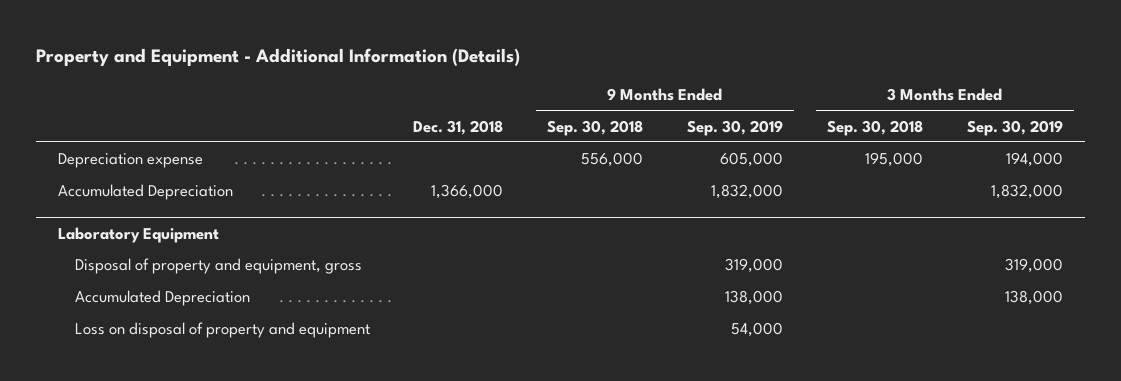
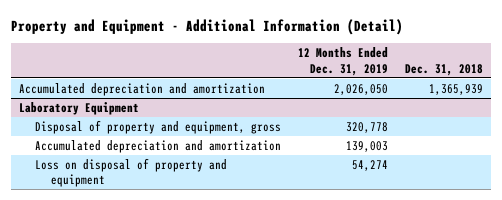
- Property and Equipment - Additional Information (Details)
+ Property and Equipment - Additional Information (Detail)
- | Dec. 31, 2018 | 9 Months Ended Sep. 30, 2018 | 9 Months Ended Sep. 30, 2019 | 3 Months Ended Sep. 30, 2018 | 3 Months Ended Sep. 30, 2019
+ | 12 Months Ended Dec. 31, 2019 | Dec. 31, 2018
- Depreciation expense | | 556,000 | 605,000 | 195,000 | 194,000
- Accumulated Depreciation | 1,366,000 | | 1,832,000 | | 1,832,000
+ Accumulated depreciation and amortization | 2,026,050 | 1,365,939
@ Laboratory Equipment
- Accumulated Depreciation | | | 138,000 | | 138,000
+ Accumulated depreciation and amortization | 139,003 |

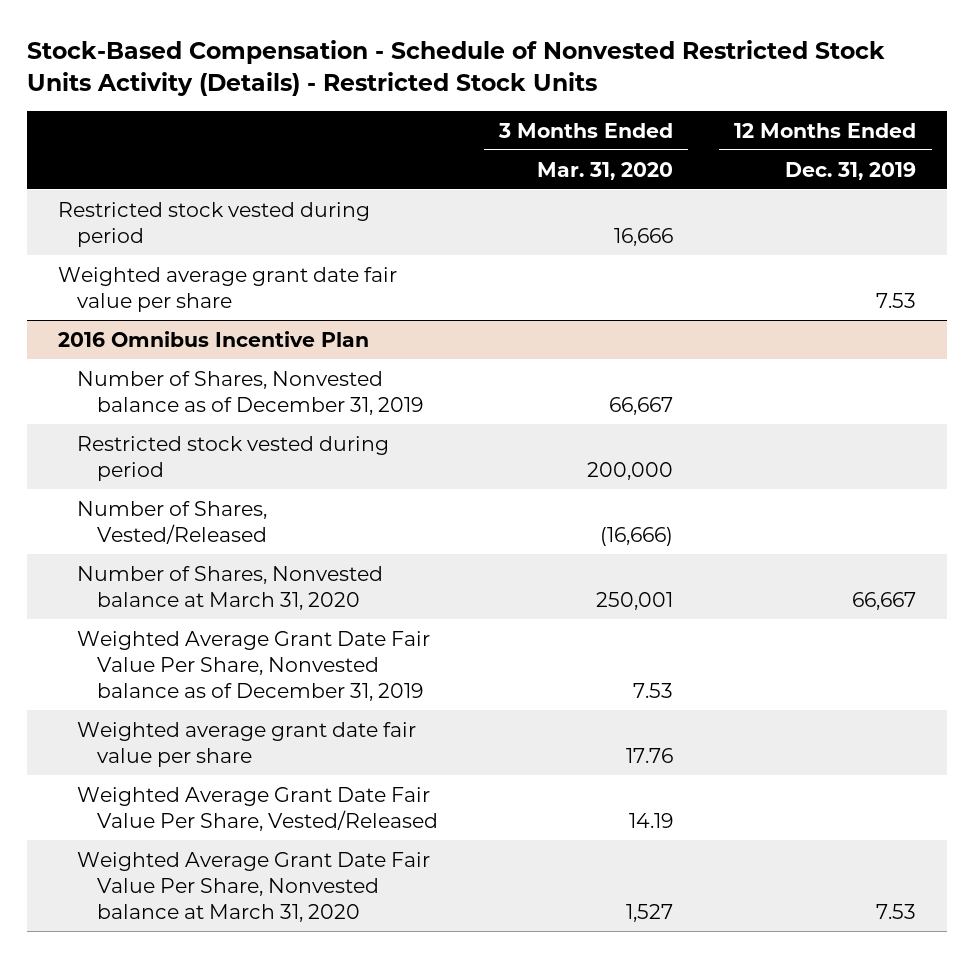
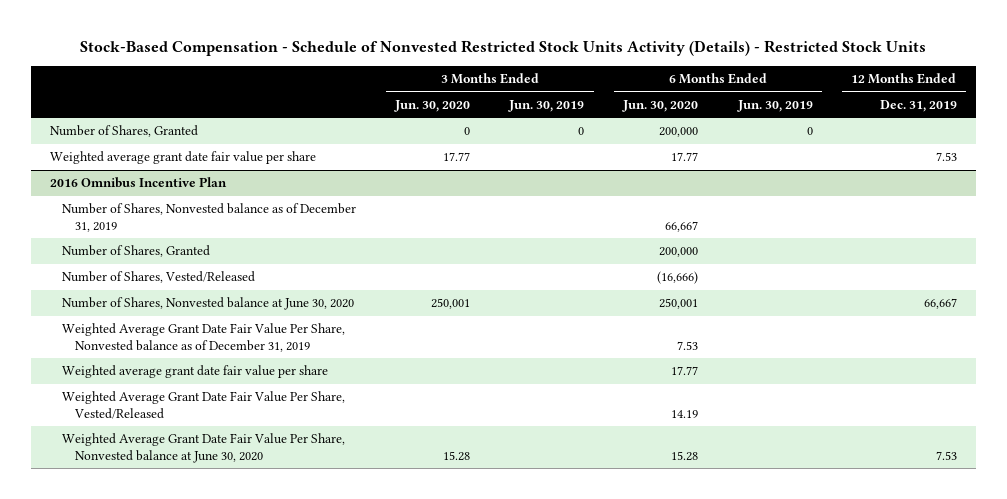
- | 3 Months Ended Mar. 31, 2020 | 12 Months Ended Dec. 31, 2019
+ | 3 Months Ended Jun. 30, 2020 | 3 Months Ended Jun. 30, 2019 | 6 Months Ended Jun. 30, 2020 | 6 Months Ended Jun. 30, 2019 | 12 Months Ended Dec. 31, 2019
- Restricted stock vested during period | 16,666 |
+ Number of Shares, Granted | 0 | 0 | 200,000 | 0 |
@ 2016 Omnibus Incentive Plan
- Restricted stock vested during period | 200,000 |
+ Number of Shares, Granted | | | 200,000 | |
- Number of Shares, Nonvested balance at March 31, 2020 | 250,001 | 66,667
+ Number of Shares, Nonvested balance at June 30, 2020 | 250,001 | | 250,001 | | 66,667
- Weighted Average Grant Date Fair Value Per Share, Nonvested balance at March 31, 2020 | 1,527 | 7.53
+ Weighted Average Grant Date Fair Value Per Share, Nonvested balance at June 30, 2020 | 15.28 | | 15.28 | | 7.53

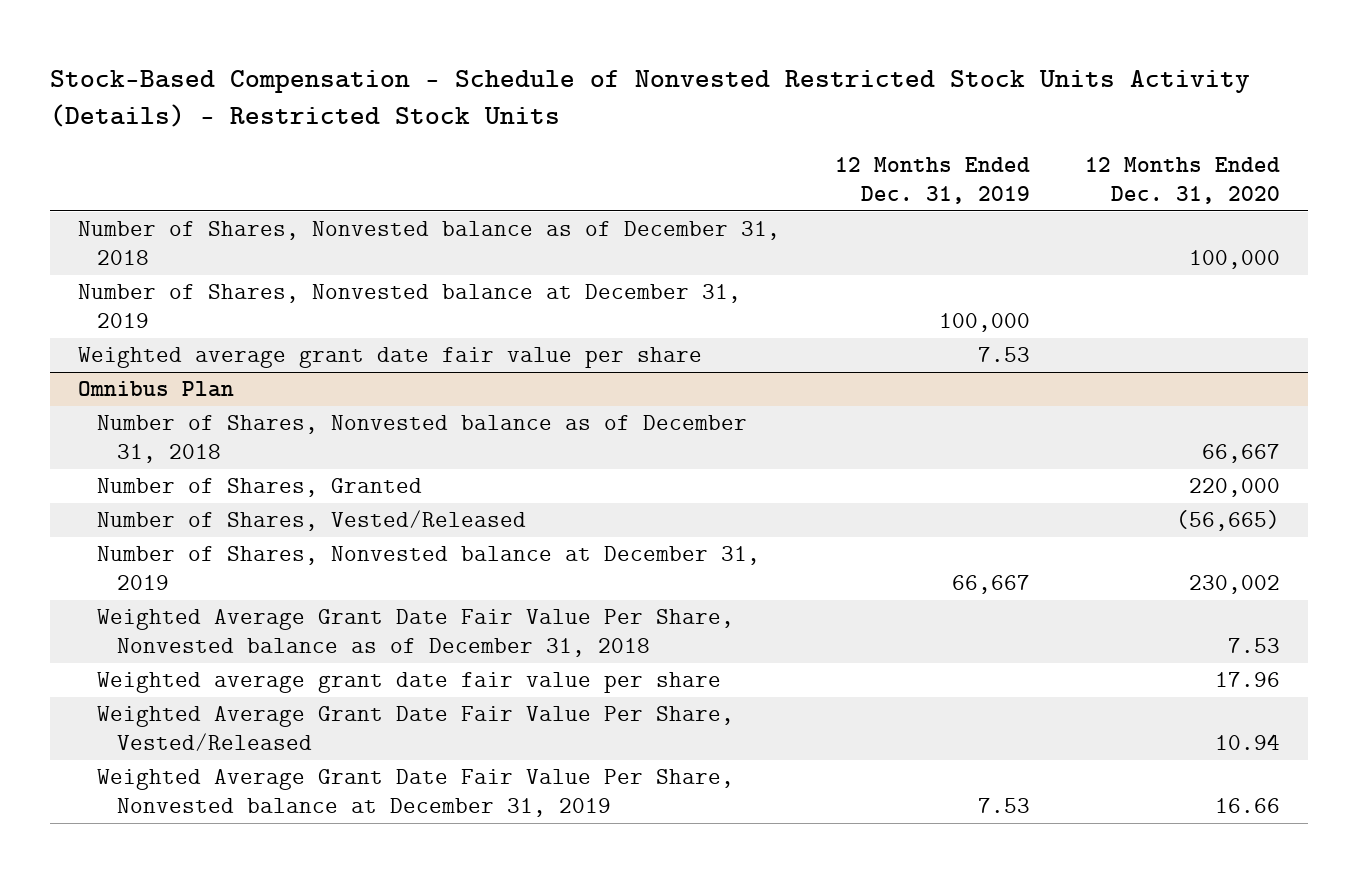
- | 3 Months Ended Jun. 30, 2020 | 3 Months Ended Jun. 30, 2019 | 6 Months Ended Jun. 30, 2020 | 6 Months Ended Jun. 30, 2019 | 12 Months Ended Dec. 31, 2019
+ | 12 Months Ended Dec. 31, 2019 | 12 Months Ended Dec. 31, 2020
- Number of Shares, Granted | 0 | 0 | 200,000 | 0 |
+ Number of Shares, Nonvested balance as of December 31, 2018 | | 100,000
+ Number of Shares, Nonvested balance at December 31, 2019 | 100,000 |
- 2016 Omnibus Incentive Plan
- Number of Shares, Nonvested balance as of December 31, 2019 | | | 66,667 | |
- Number of Shares, Granted | | | 200,000 | |
- Number of Shares, Vested/Released | | | (16,666) | |
- Number of Shares, Nonvested balance at June 30, 2020 | 250,001 | | 250,001 | | 66,667
- Weighted Average Grant Date Fair Value Per Share, Nonvested balance as of December 31, 2019 | | | 7.53 | |
- Weighted average grant date fair value per share | | | 17.77 | |
- Weighted Average Grant Date Fair Value Per Share, Vested/Released | | | 14.19 | |
- Weighted Average Grant Date Fair Value Per Share, Nonvested balance at June 30, 2020 | 15.28 | | 15.28 | | 7.53
+ Omnibus Plan
+ Number of Shares, Nonvested balance as of December 31, 2018 | | 66,667
+ Number of Shares, Granted | | 220,000
+ Number of Shares, Vested/Released | | (56,665)
+ Number of Shares, Nonvested balance at December 31, 2019 | 66,667 | 230,002
+ Weighted Average Grant Date Fair Value Per Share, Nonvested balance as of December 31, 2018 | | 7.53
+ Weighted average grant date fair value per share | | 17.96
+ Weighted Average Grant Date Fair Value Per Share, Vested/Released | | 10.94
+ Weighted Average Grant Date Fair Value Per Share, Nonvested balance at December 31, 2019 | 7.53 | 16.66

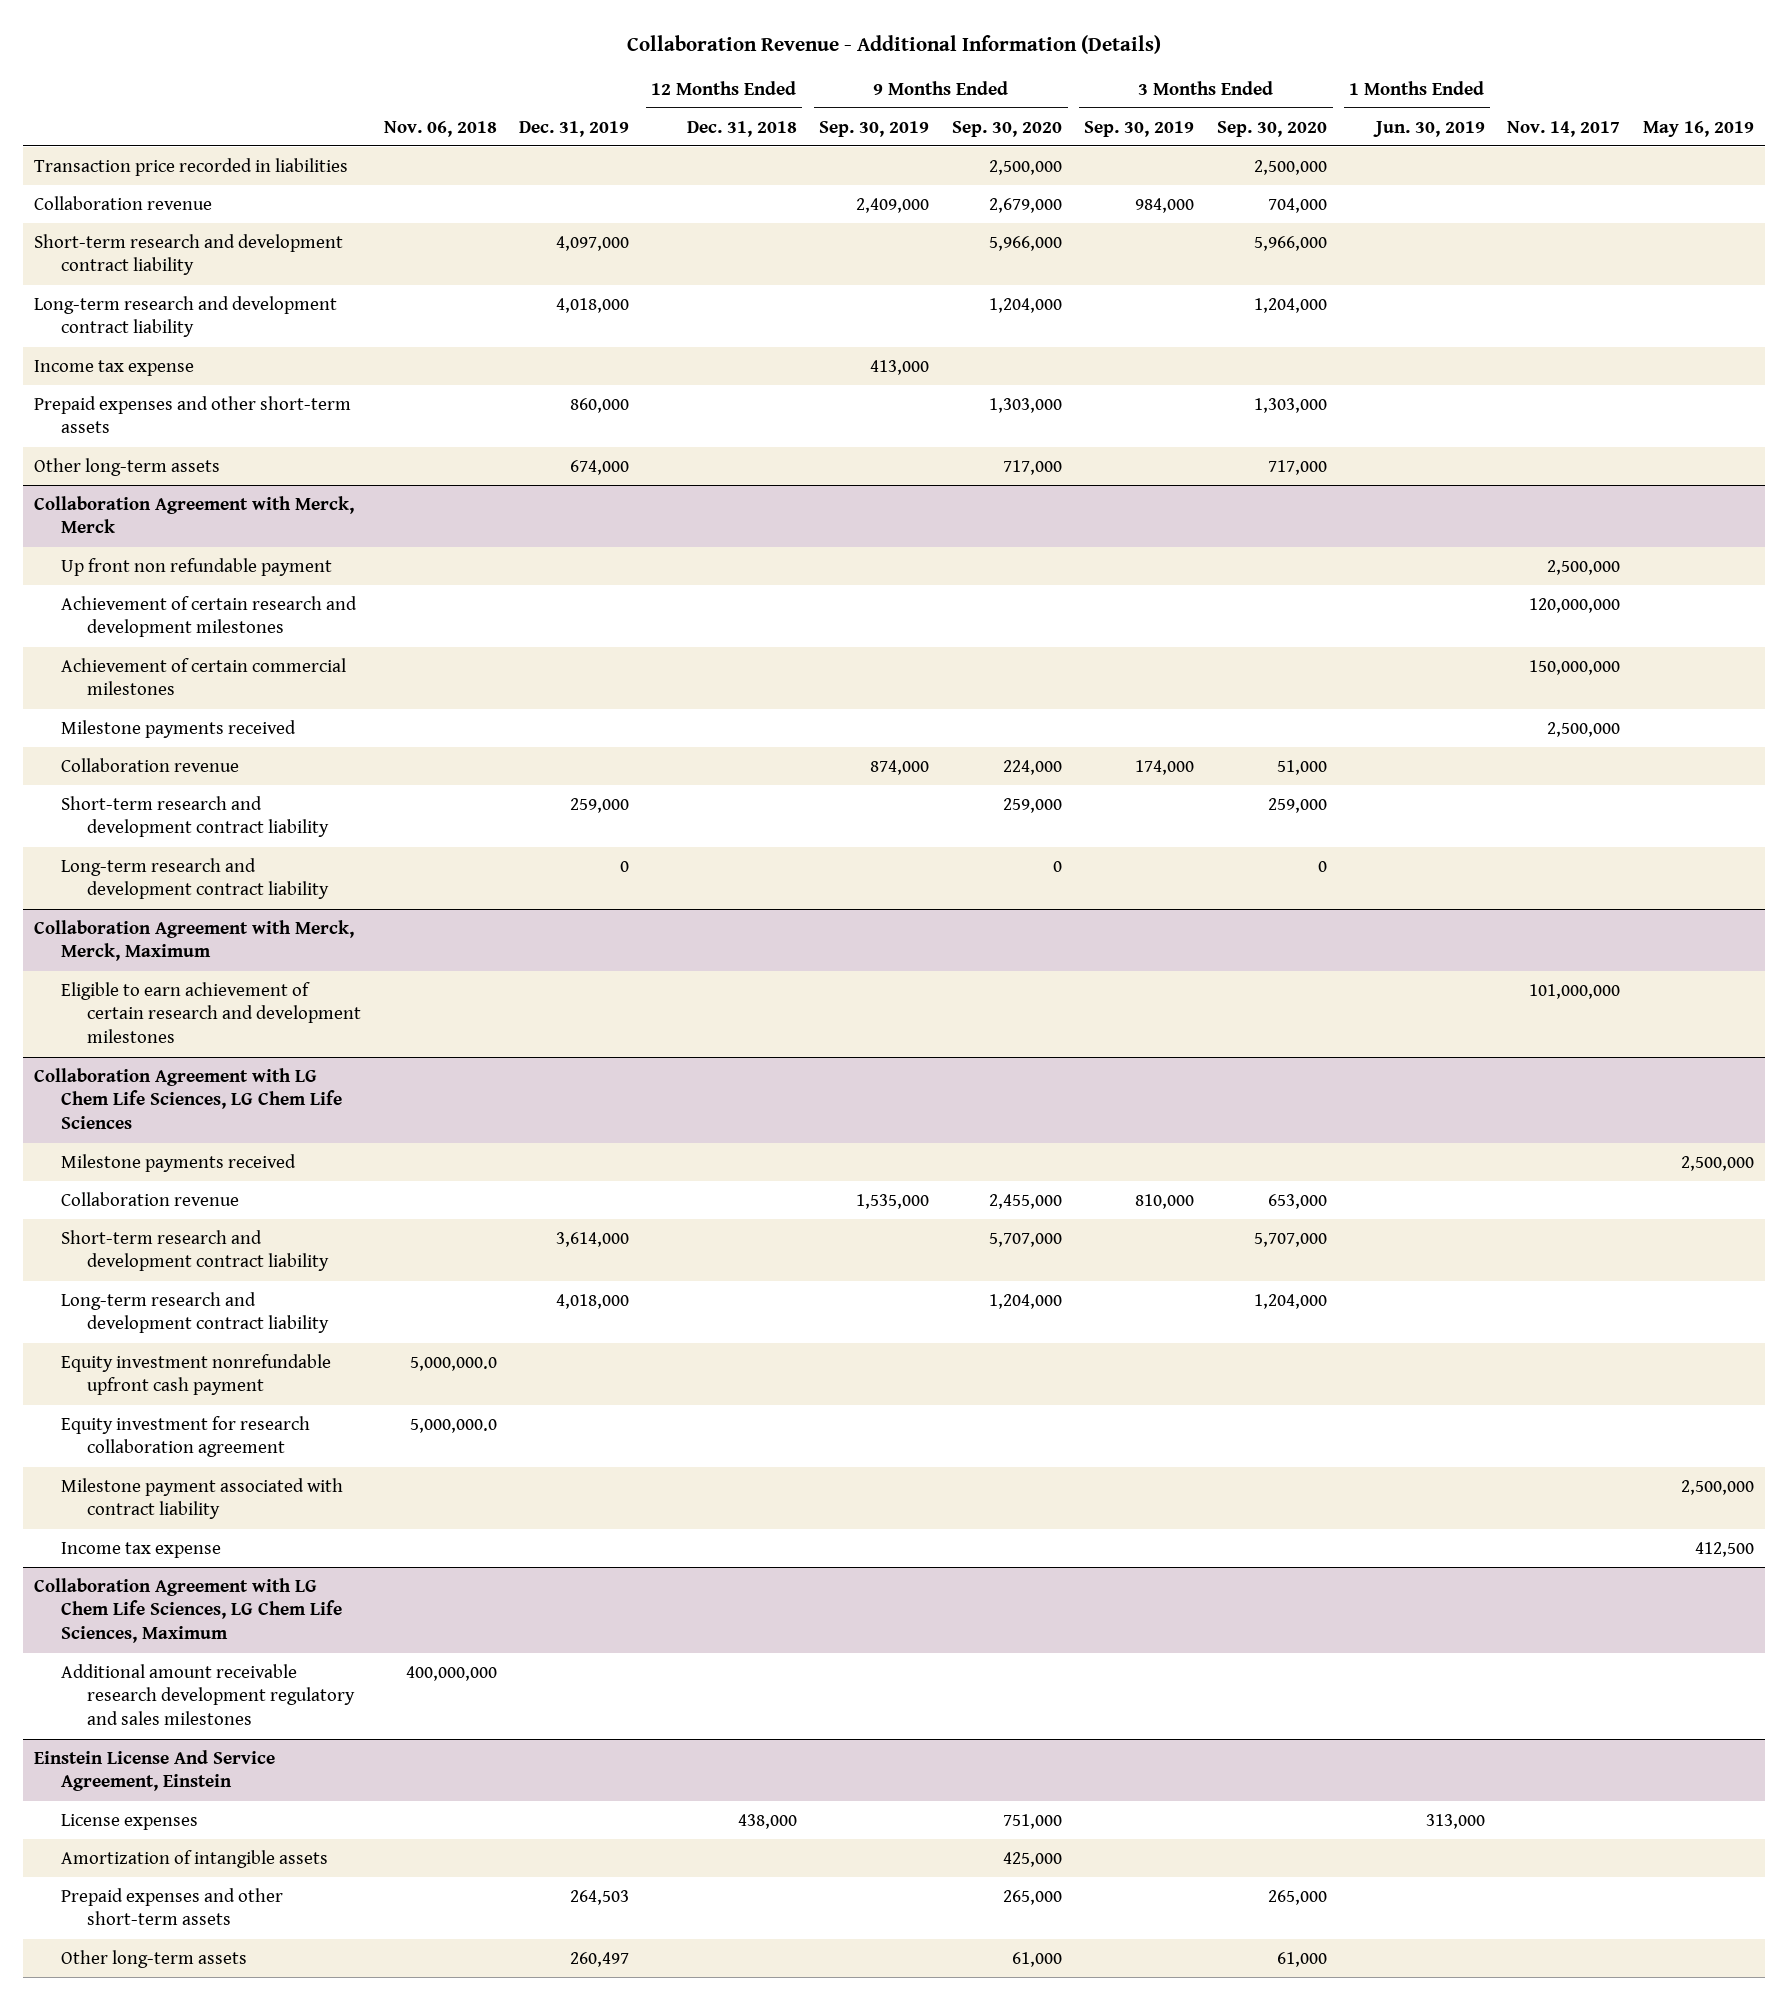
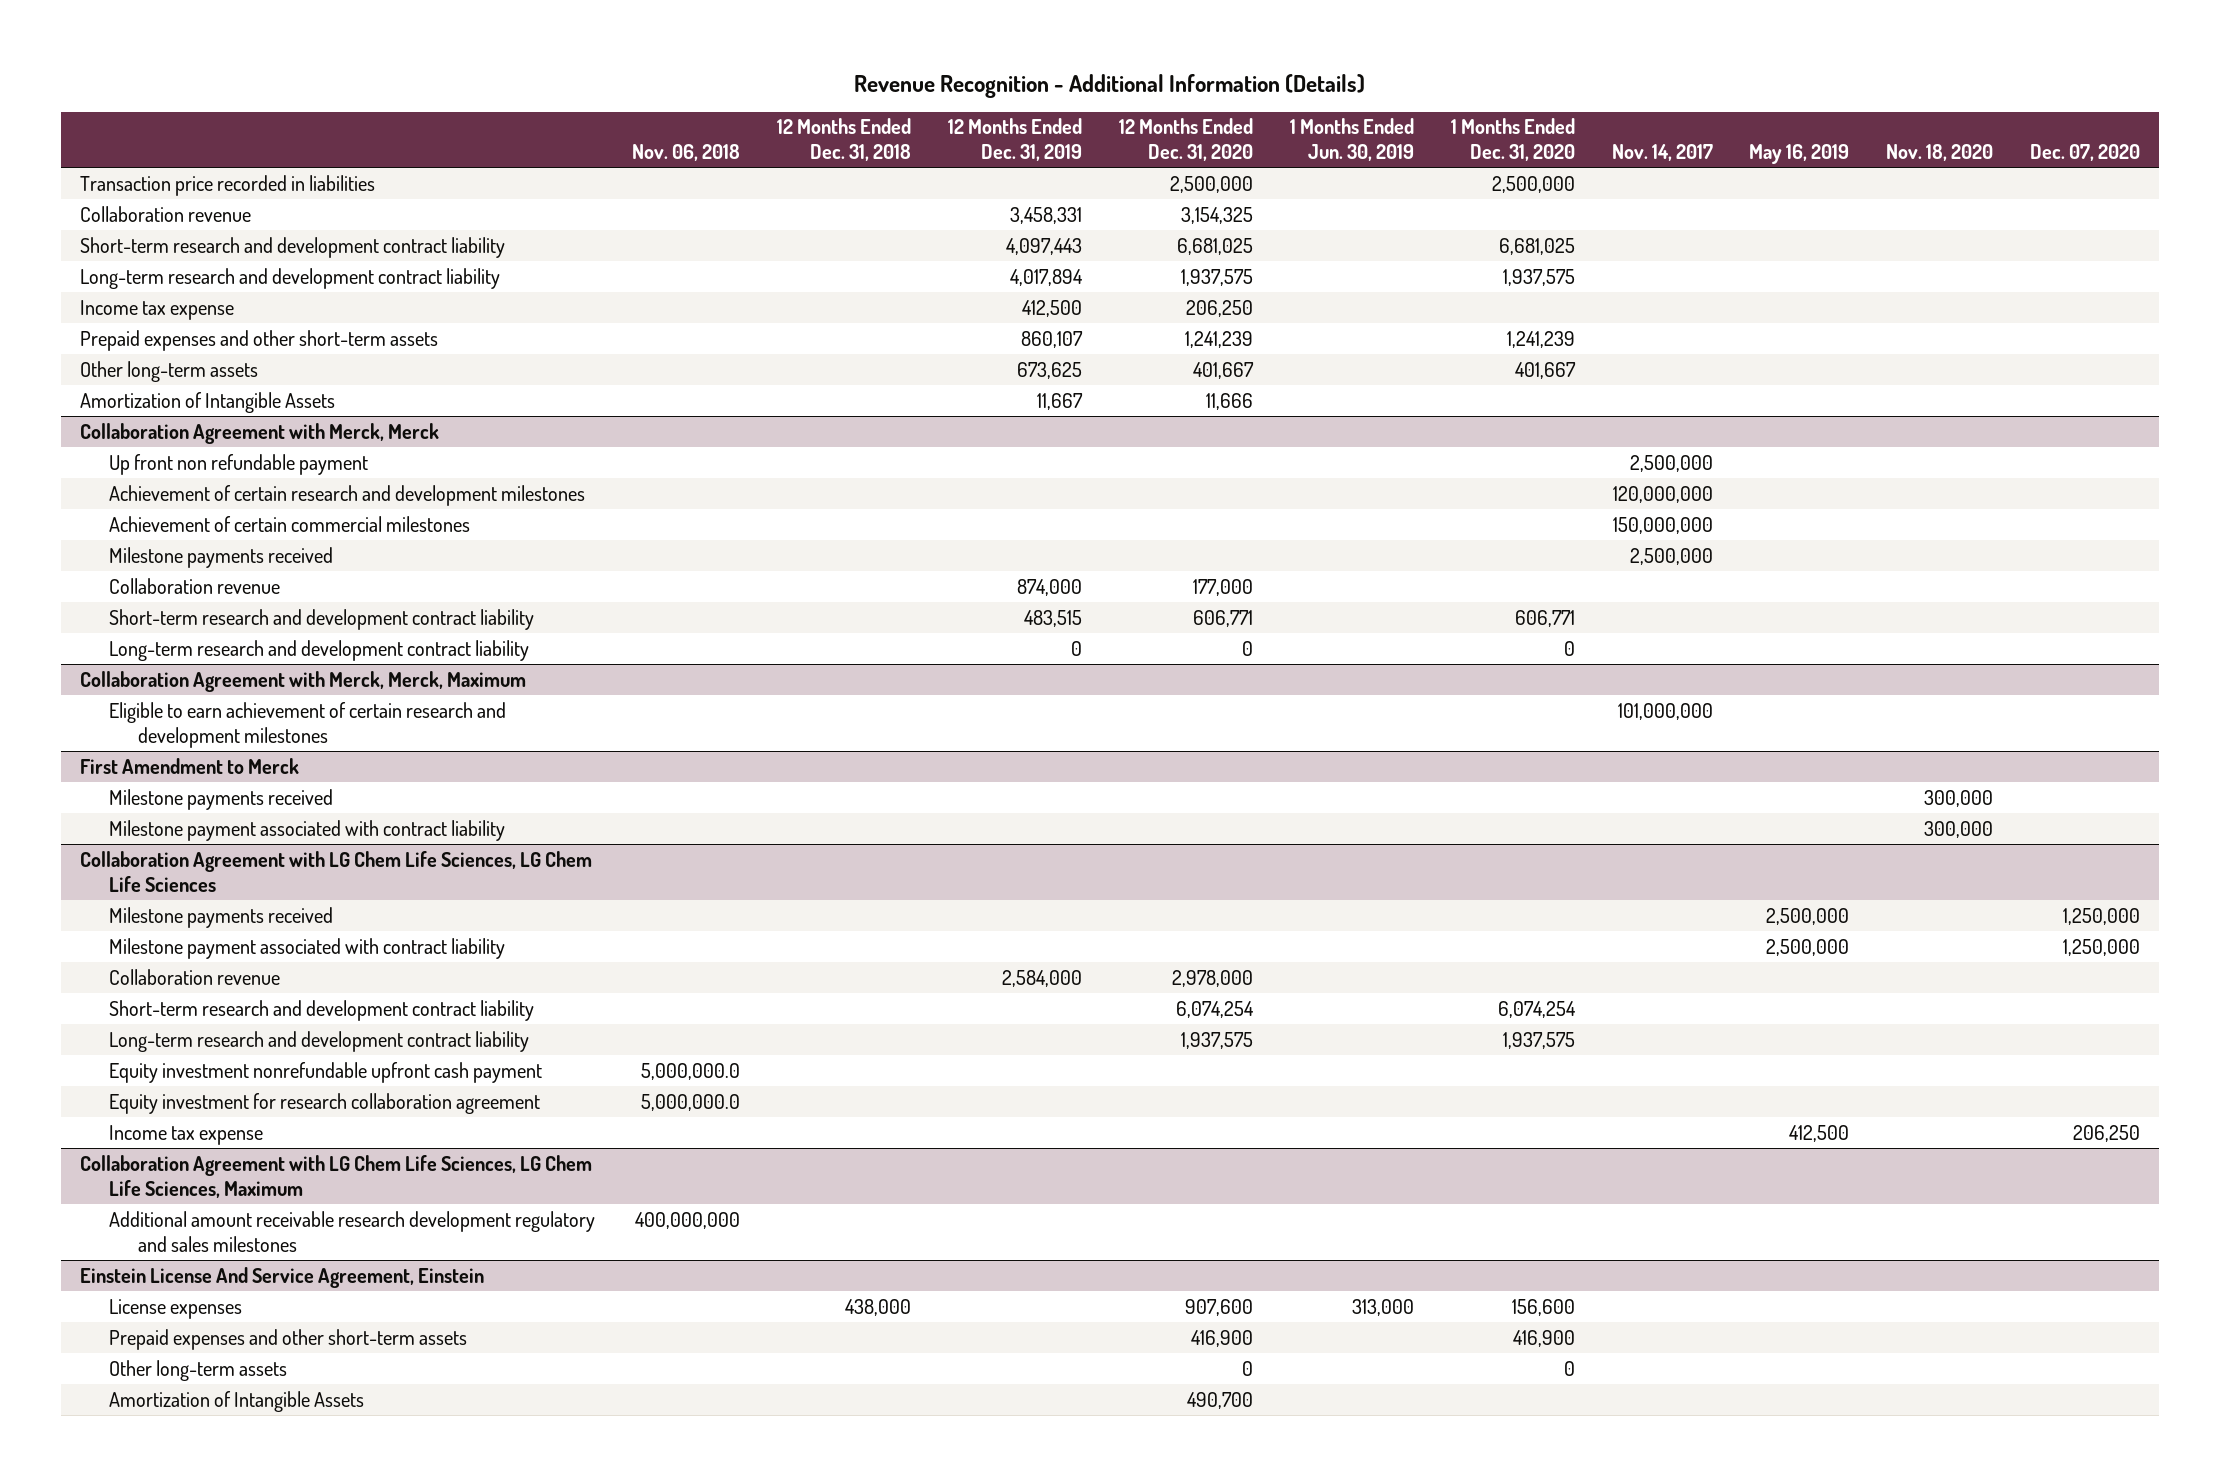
- Collaboration Revenue - Additional Information (Details)
+ Revenue Recognition - Additional Information (Details)
- | Nov. 06, 2018 | Dec. 31, 2019 | 12 Months Ended Dec. 31, 2018 | 9 Months Ended Sep. 30, 2019 | 9 Months Ended Sep. 30, 2020 | 3 Months Ended Sep. 30, 2019 | 3 Months Ended Sep. 30, 2020 | 1 Months Ended Jun. 30, 2019 | Nov. 14, 2017 | May 16, 2019
+ | Nov. 06, 2018 | 12 Months Ended Dec. 31, 2018 | 12 Months Ended Dec. 31, 2019 | 12 Months Ended Dec. 31, 2020 | 1 Months Ended Jun. 30, 2019 | 1 Months Ended Dec. 31, 2020 | Nov. 14, 2017 | May 16, 2019 | Nov. 18, 2020 | Dec. 07, 2020
+ Amortization of Intangible Assets | | | 11,667 | 11,666 | | | | | |
+ First Amendment to Merck
+ Milestone payments received | | | | | | | | | 300,000 |
+ Milestone payment associated with contract liability | | | | | | | | | 300,000 |
@ Collaboration Agreement with LG Chem Life Sciences, LG Chem Life Sciences
moved up: Milestone payment associated with contract liability | | | | | | | | 2,500,000 | | 1,250,000
@ Einstein License And Service Agreement, Einstein
- Amortization of intangible assets | | | | | 425,000 | | | | |
+ Amortization of Intangible Assets | | | | 490,700 | | | | | |

